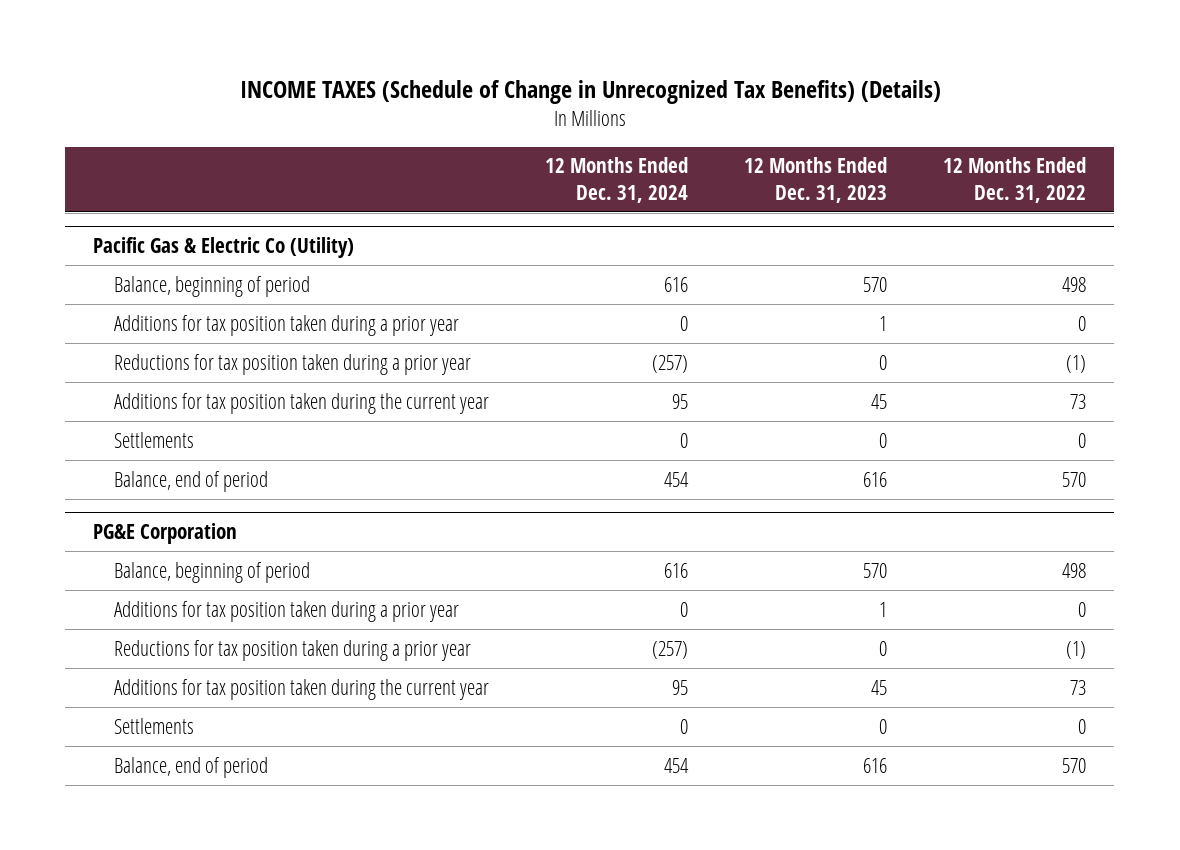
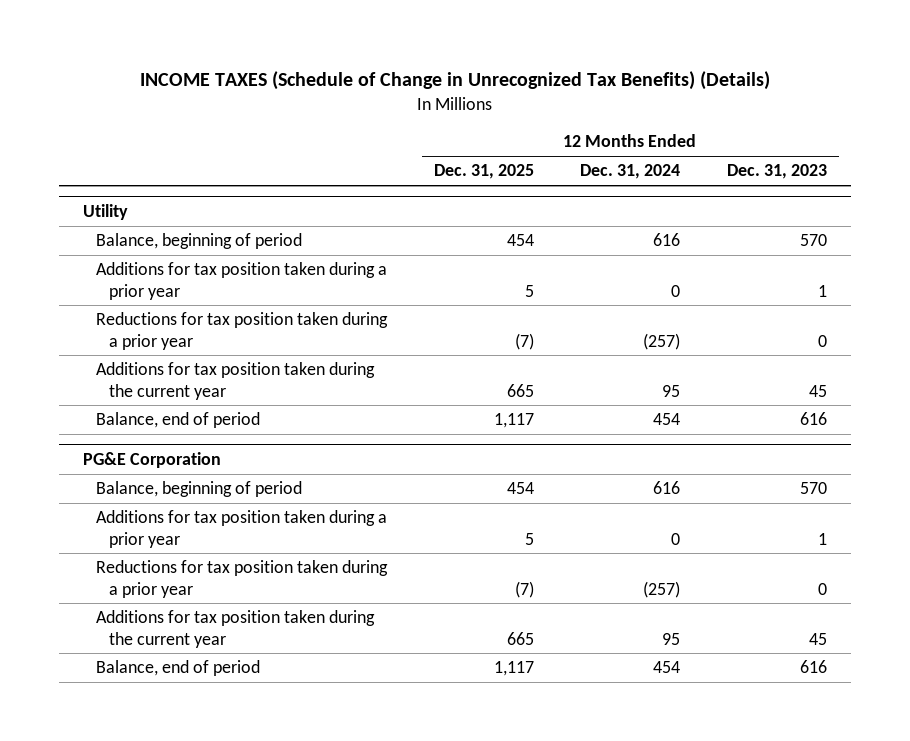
- | 12 Months Ended Dec. 31, 2024 | 12 Months Ended Dec. 31, 2023 | 12 Months Ended Dec. 31, 2022
+ | 12 Months Ended Dec. 31, 2025 | 12 Months Ended Dec. 31, 2024 | 12 Months Ended Dec. 31, 2023
- Pacific Gas & Electric Co (Utility)
+ Utility
- Settlements | 0 | 0 | 0
@ PG&E Corporation
- Settlements | 0 | 0 | 0

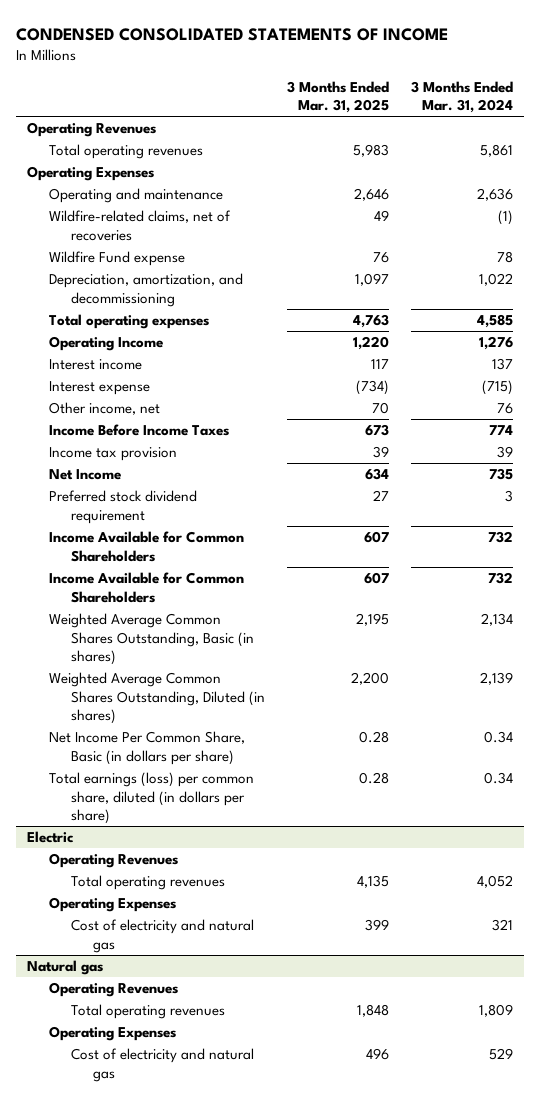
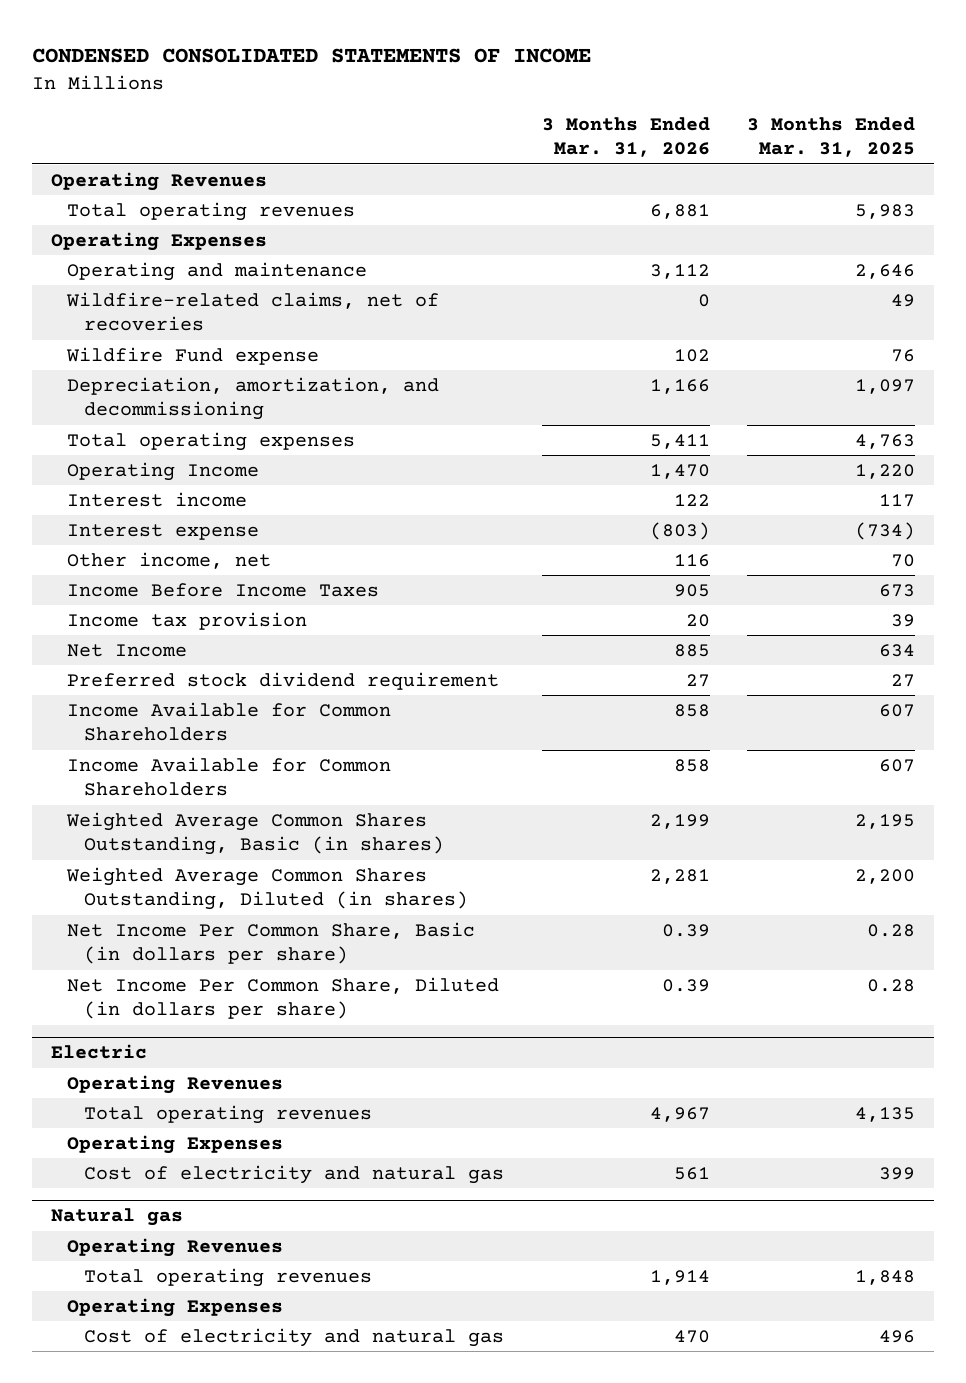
- | 3 Months Ended Mar. 31, 2025 | 3 Months Ended Mar. 31, 2024
+ | 3 Months Ended Mar. 31, 2026 | 3 Months Ended Mar. 31, 2025
- Total earnings (loss) per common share, diluted (in dollars per share) | 0.28 | 0.34
+ Net Income Per Common Share, Diluted (in dollars per share) | 0.39 | 0.28

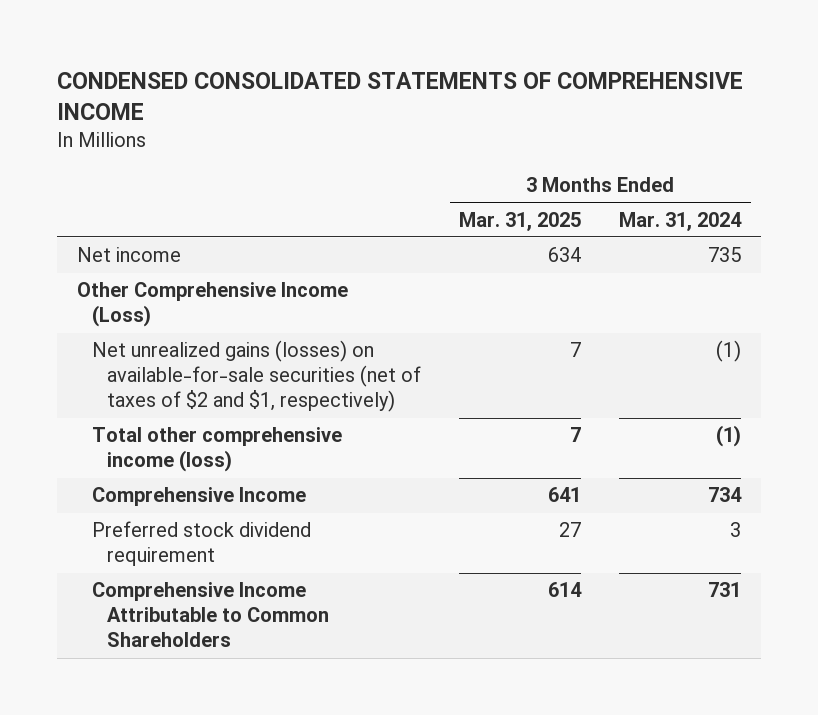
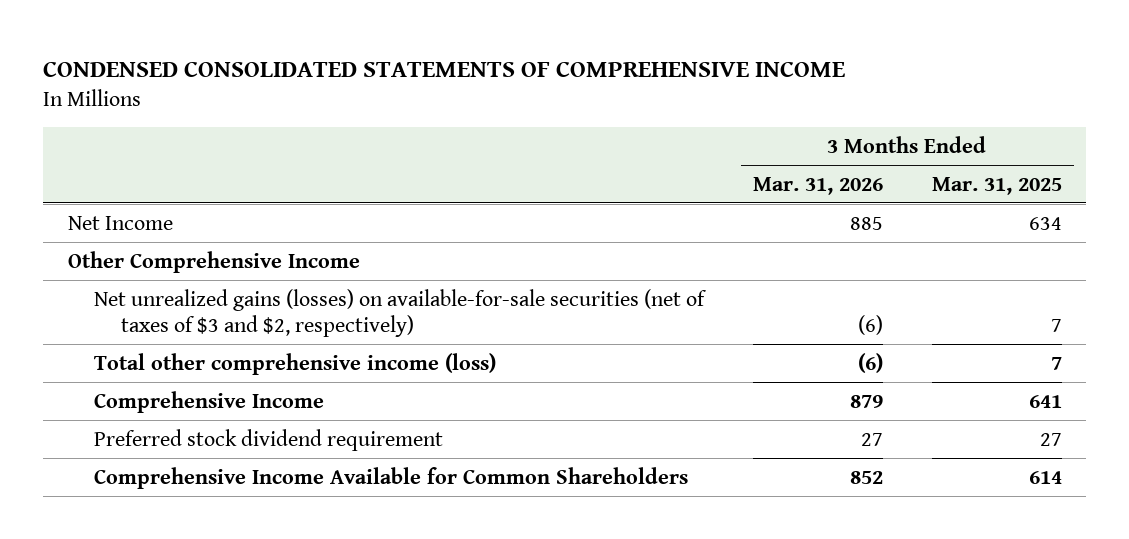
- | 3 Months Ended Mar. 31, 2025 | 3 Months Ended Mar. 31, 2024
+ | 3 Months Ended Mar. 31, 2026 | 3 Months Ended Mar. 31, 2025
- Net income | 634 | 735
- Other Comprehensive Income (Loss)
- Net unrealized gains (losses) on available-for-sale securities (net of taxes of $2 and $1, respectively) | 7 | (1)
+ Net Income | 885 | 634
+ Other Comprehensive Income
+ Net unrealized gains (losses) on available-for-sale securities (net of taxes of $3 and $2, respectively) | (6) | 7
- Comprehensive Income Attributable to Common Shareholders | 614 | 731
+ Comprehensive Income Available for Common Shareholders | 852 | 614

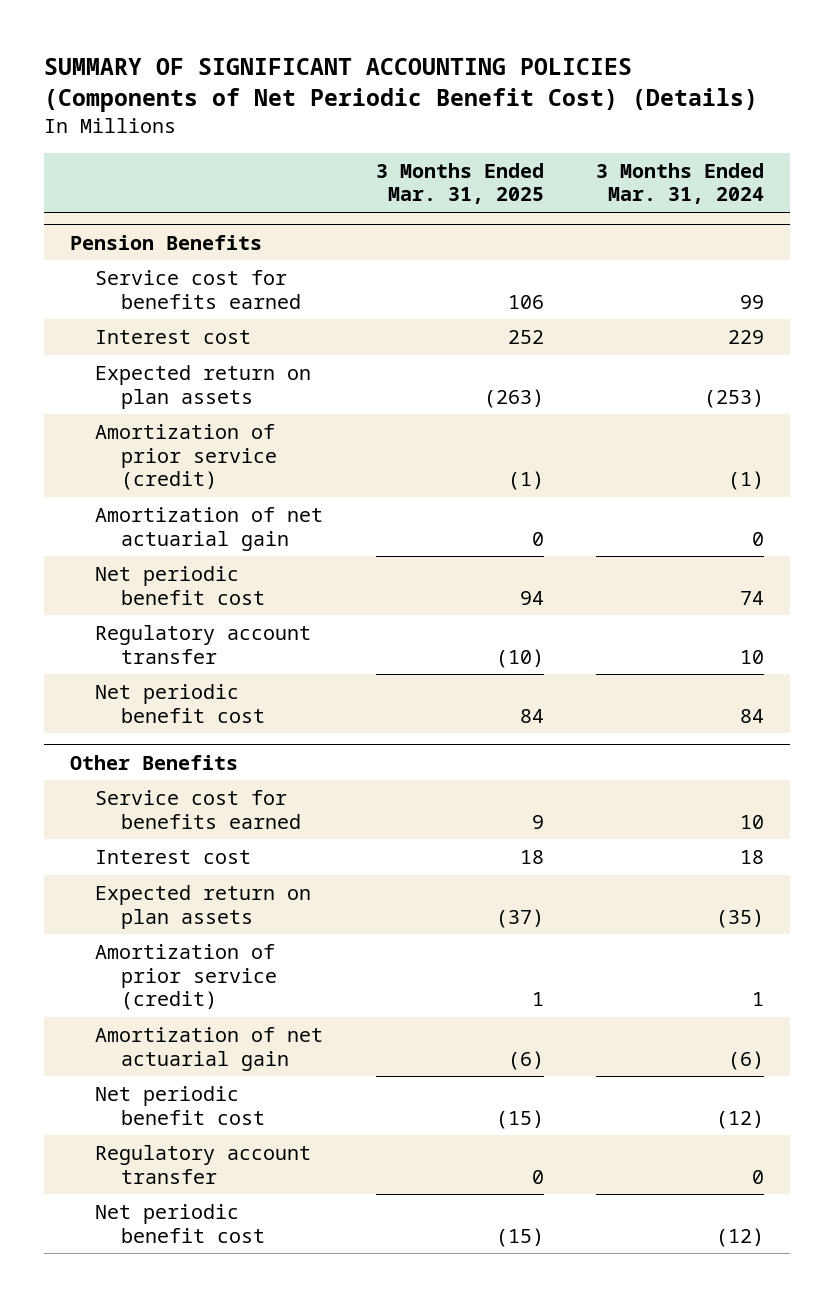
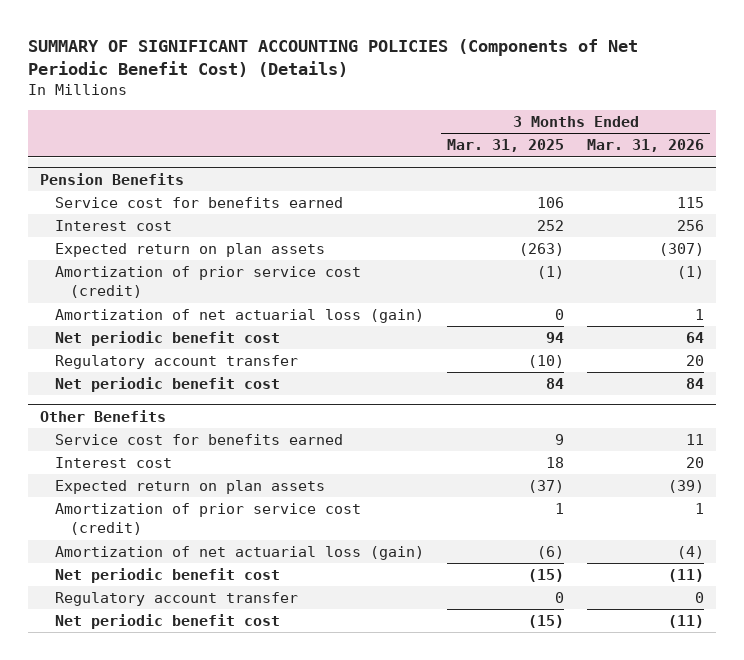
- | 3 Months Ended Mar. 31, 2025 | 3 Months Ended Mar. 31, 2024
+ | 3 Months Ended Mar. 31, 2025 | 3 Months Ended Mar. 31, 2026
@ Pension Benefits
- Amortization of prior service (credit) | (1) | (1)
- Amortization of net actuarial gain | 0 | 0
+ Amortization of prior service cost (credit) | (1) | (1)
+ Amortization of net actuarial loss (gain) | 0 | 1
@ Other Benefits
- Amortization of prior service (credit) | 1 | 1
- Amortization of net actuarial gain | (6) | (6)
+ Amortization of prior service cost (credit) | 1 | 1
+ Amortization of net actuarial loss (gain) | (6) | (4)

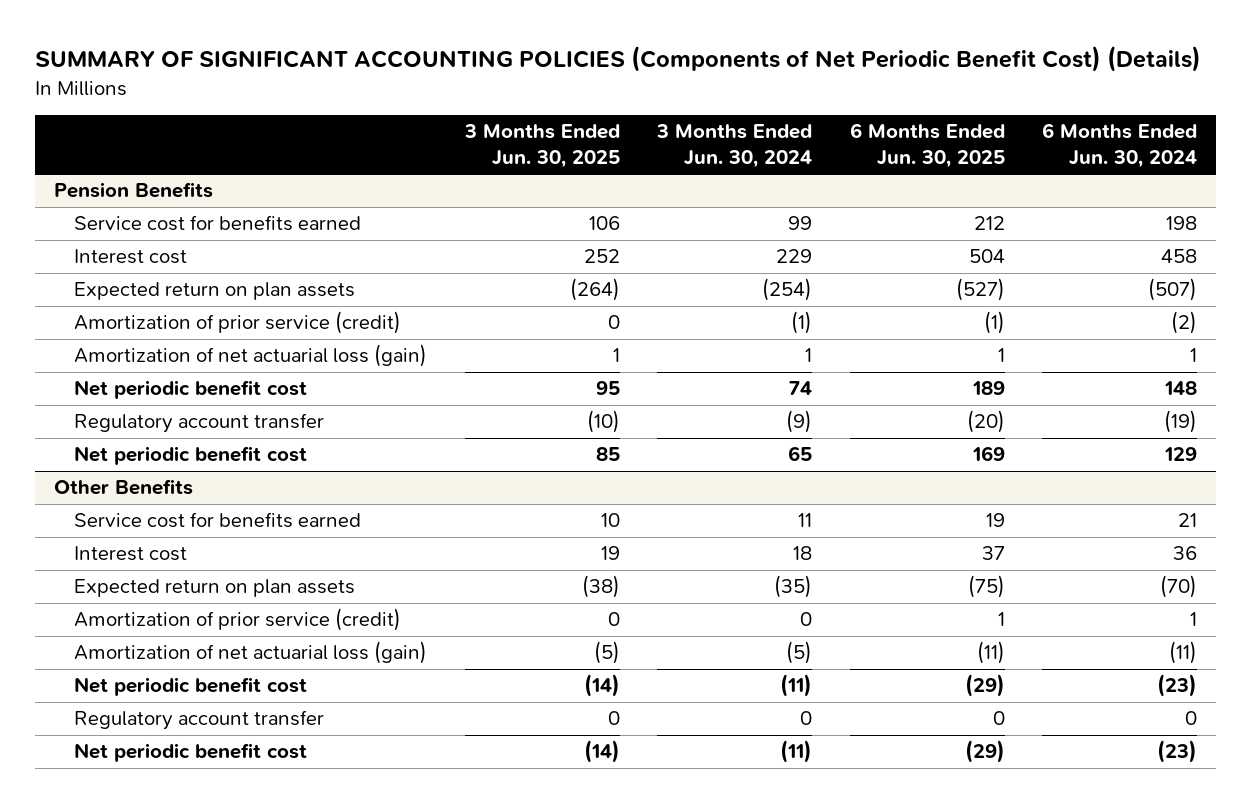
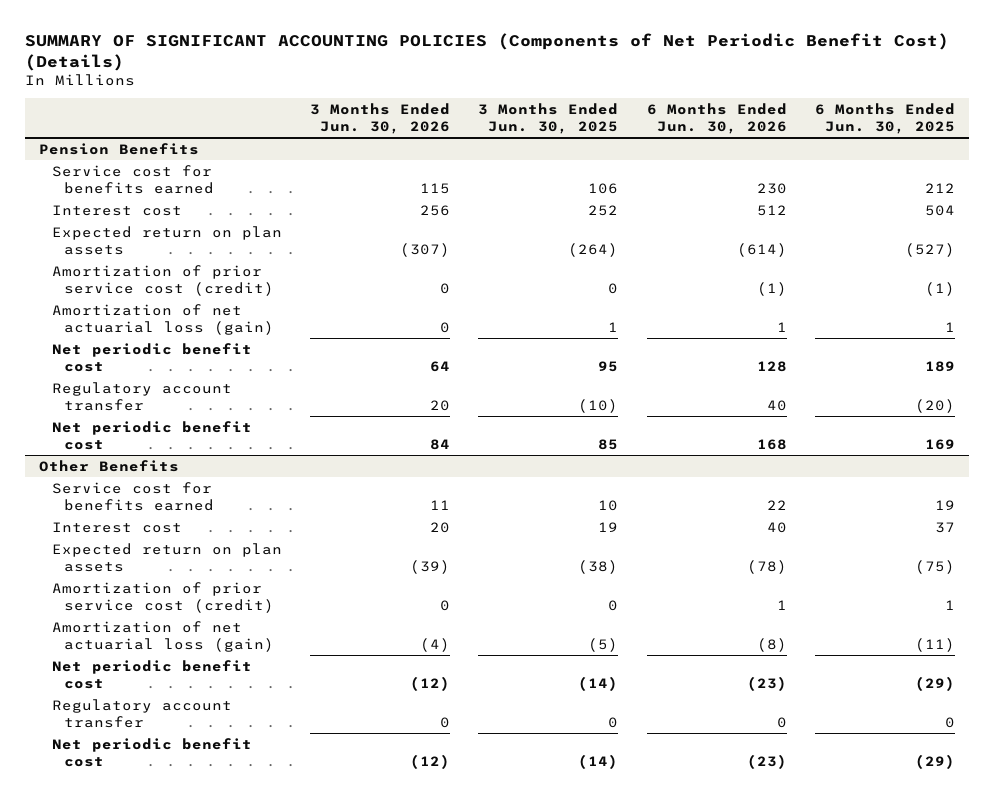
- | 3 Months Ended Jun. 30, 2025 | 3 Months Ended Jun. 30, 2024 | 6 Months Ended Jun. 30, 2025 | 6 Months Ended Jun. 30, 2024
+ | 3 Months Ended Jun. 30, 2026 | 3 Months Ended Jun. 30, 2025 | 6 Months Ended Jun. 30, 2026 | 6 Months Ended Jun. 30, 2025
@ Pension Benefits
- Amortization of prior service (credit) | 0 | (1) | (1) | (2)
+ Amortization of prior service cost (credit) | 0 | 0 | (1) | (1)
@ Other Benefits
- Amortization of prior service (credit) | 0 | 0 | 1 | 1
+ Amortization of prior service cost (credit) | 0 | 0 | 1 | 1

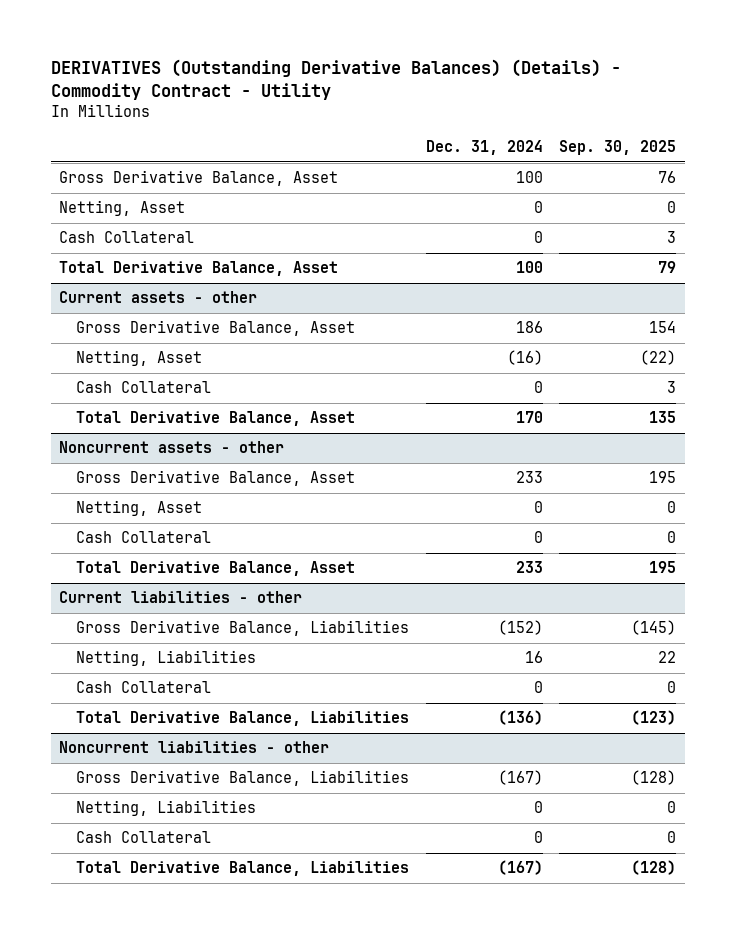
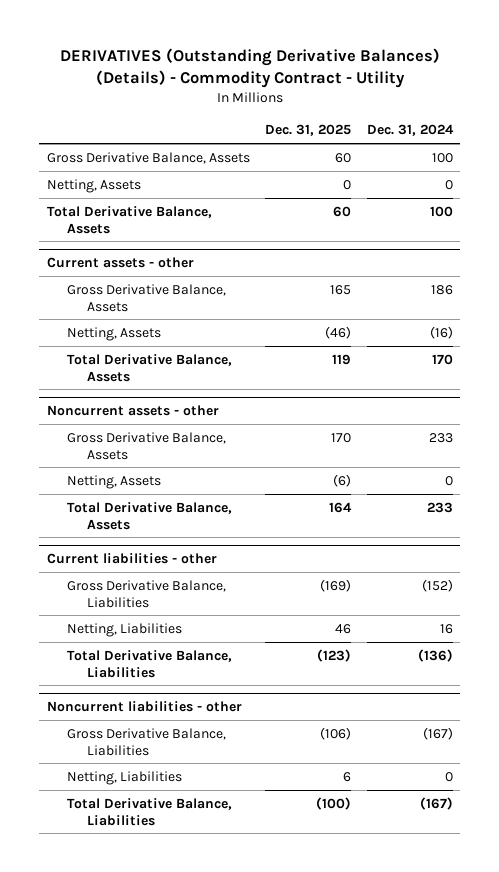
- | Dec. 31, 2024 | Sep. 30, 2025
+ | Dec. 31, 2025 | Dec. 31, 2024
- Gross Derivative Balance, Asset | 100 | 76
- Netting, Asset | 0 | 0
- Cash Collateral | 0 | 3
- Total Derivative Balance, Asset | 100 | 79
+ Gross Derivative Balance, Assets | 60 | 100
+ Netting, Assets | 0 | 0
+ Total Derivative Balance, Assets | 60 | 100
@ Current assets - other
- Gross Derivative Balance, Asset | 186 | 154
- Netting, Asset | (16) | (22)
- Cash Collateral | 0 | 3
- Total Derivative Balance, Asset | 170 | 135
+ Gross Derivative Balance, Assets | 165 | 186
+ Netting, Assets | (46) | (16)
+ Total Derivative Balance, Assets | 119 | 170
@ Noncurrent assets - other
- Gross Derivative Balance, Asset | 233 | 195
- Netting, Asset | 0 | 0
- Cash Collateral | 0 | 0
- Total Derivative Balance, Asset | 233 | 195
+ Gross Derivative Balance, Assets | 170 | 233
+ Netting, Assets | (6) | 0
+ Total Derivative Balance, Assets | 164 | 233
@ Current liabilities - other
- Cash Collateral | 0 | 0
@ Noncurrent liabilities - other
- Cash Collateral | 0 | 0

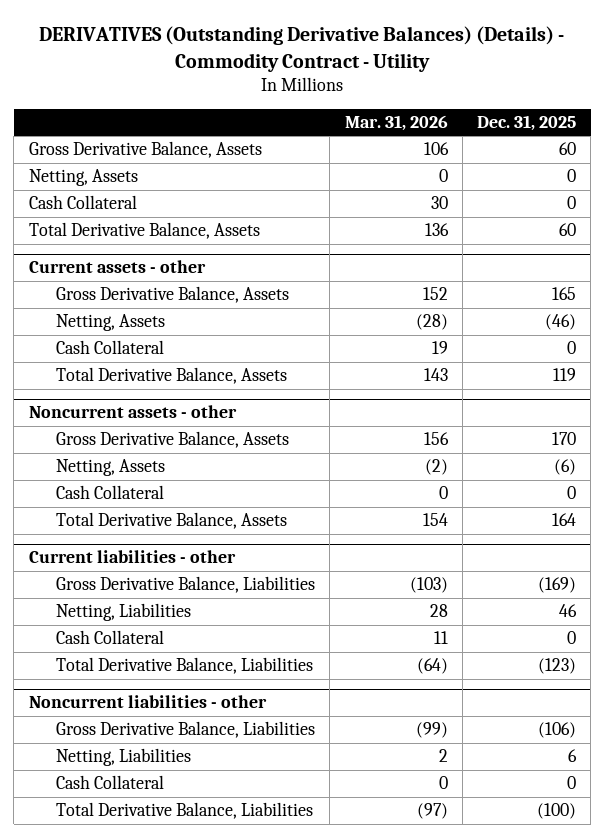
- | Dec. 31, 2025 | Dec. 31, 2024
+ | Mar. 31, 2026 | Dec. 31, 2025
+ Cash Collateral | 30 | 0
@ Current assets - other
+ Cash Collateral | 19 | 0
@ Noncurrent assets - other
+ Cash Collateral | 0 | 0
@ Current liabilities - other
+ Cash Collateral | 11 | 0
@ Noncurrent liabilities - other
+ Cash Collateral | 0 | 0

